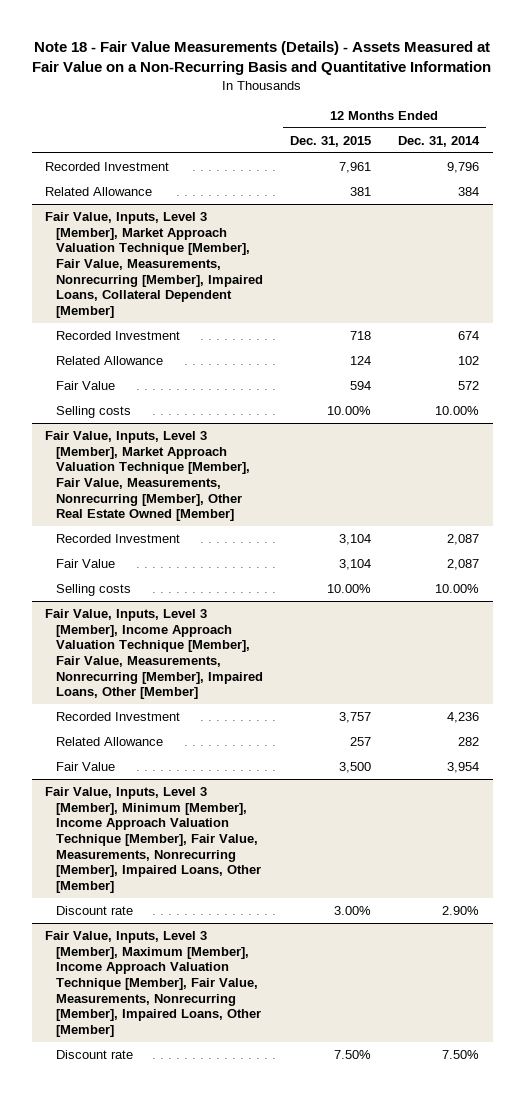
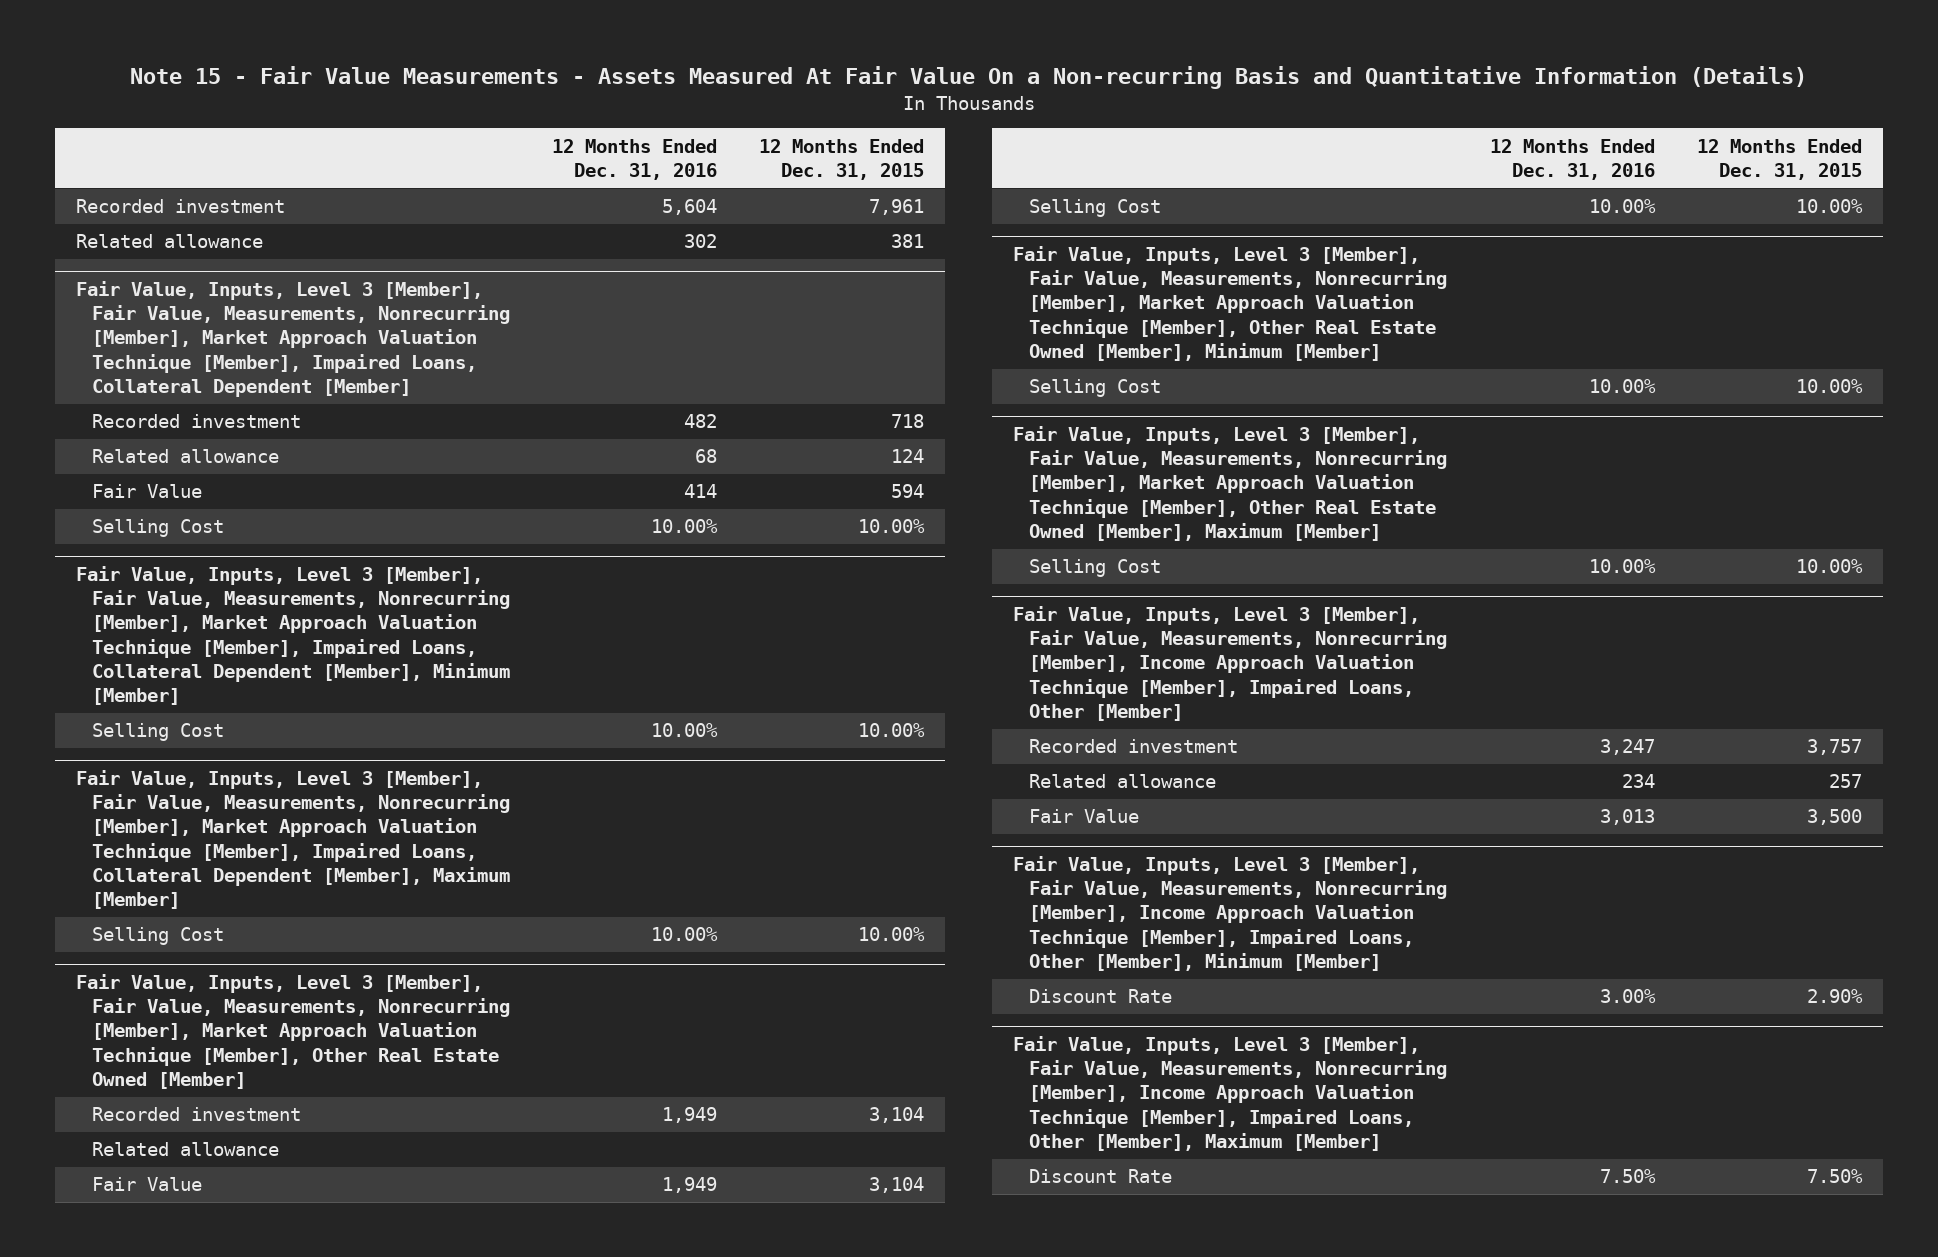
- Note 18 - Fair Value Measurements (Details) - Assets Measured at Fair Value on a Non-Recurring Basis and Quantitative Information
+ Note 15 - Fair Value Measurements - Assets Measured At Fair Value On a Non-recurring Basis and Quantitative Information (Details)
- | 12 Months Ended Dec. 31, 2015 | 12 Months Ended Dec. 31, 2014
+ | 12 Months Ended Dec. 31, 2016 | 12 Months Ended Dec. 31, 2015
- Recorded Investment | 7,961 | 9,796
- Related Allowance | 381 | 384
- Fair Value, Inputs, Level 3 [Member], Market Approach Valuation Technique [Member], Fair Value, Measurements, Nonrecurring [Member], Impaired Loans, Collateral Dependent [Member]
- Recorded Investment | 718 | 674
- Related Allowance | 124 | 102
+ Recorded investment | 5,604 | 7,961
+ Related allowance | 302 | 381
+ Fair Value, Inputs, Level 3 [Member], Fair Value, Measurements, Nonrecurring [Member], Market Approach Valuation Technique [Member], Impaired Loans, Collateral Dependent [Member]
+ Recorded investment | 482 | 718
+ Related allowance | 68 | 124
- Selling costs | 10.00% | 10.00%
- Fair Value, Inputs, Level 3 [Member], Market Approach Valuation Technique [Member], Fair Value, Measurements, Nonrecurring [Member], Other Real Estate Owned [Member]
- Recorded Investment | 3,104 | 2,087
+ Selling Cost | 10.00% | 10.00%
+ Fair Value, Inputs, Level 3 [Member], Fair Value, Measurements, Nonrecurring [Member], Market Approach Valuation Technique [Member], Impaired Loans, Collateral Dependent [Member], Minimum [Member]
+ Selling Cost | 10.00% | 10.00%
+ Fair Value, Inputs, Level 3 [Member], Fair Value, Measurements, Nonrecurring [Member], Market Approach Valuation Technique [Member], Impaired Loans, Collateral Dependent [Member], Maximum [Member]
+ Selling Cost | 10.00% | 10.00%
+ Fair Value, Inputs, Level 3 [Member], Fair Value, Measurements, Nonrecurring [Member], Market Approach Valuation Technique [Member], Other Real Estate Owned [Member]
+ Recorded investment | 1,949 | 3,104
+ Related allowance
- Selling costs | 10.00% | 10.00%
- Fair Value, Inputs, Level 3 [Member], Income Approach Valuation Technique [Member], Fair Value, Measurements, Nonrecurring [Member], Impaired Loans, Other [Member]
- Recorded Investment | 3,757 | 4,236
- Related Allowance | 257 | 282
+ Selling Cost | 10.00% | 10.00%
+ Fair Value, Inputs, Level 3 [Member], Fair Value, Measurements, Nonrecurring [Member], Market Approach Valuation Technique [Member], Other Real Estate Owned [Member], Minimum [Member]
+ Selling Cost | 10.00% | 10.00%
+ Fair Value, Inputs, Level 3 [Member], Fair Value, Measurements, Nonrecurring [Member], Market Approach Valuation Technique [Member], Other Real Estate Owned [Member], Maximum [Member]
+ Selling Cost | 10.00% | 10.00%
+ Fair Value, Inputs, Level 3 [Member], Fair Value, Measurements, Nonrecurring [Member], Income Approach Valuation Technique [Member], Impaired Loans, Other [Member]
+ Recorded investment | 3,247 | 3,757
+ Related allowance | 234 | 257
- Fair Value, Inputs, Level 3 [Member], Minimum [Member], Income Approach Valuation Technique [Member], Fair Value, Measurements, Nonrecurring [Member], Impaired Loans, Other [Member]
- Discount rate | 3.00% | 2.90%
- Fair Value, Inputs, Level 3 [Member], Maximum [Member], Income Approach Valuation Technique [Member], Fair Value, Measurements, Nonrecurring [Member], Impaired Loans, Other [Member]
- Discount rate | 7.50% | 7.50%
+ Fair Value, Inputs, Level 3 [Member], Fair Value, Measurements, Nonrecurring [Member], Income Approach Valuation Technique [Member], Impaired Loans, Other [Member], Minimum [Member]
+ Discount Rate | 3.00% | 2.90%
+ Fair Value, Inputs, Level 3 [Member], Fair Value, Measurements, Nonrecurring [Member], Income Approach Valuation Technique [Member], Impaired Loans, Other [Member], Maximum [Member]
+ Discount Rate | 7.50% | 7.50%

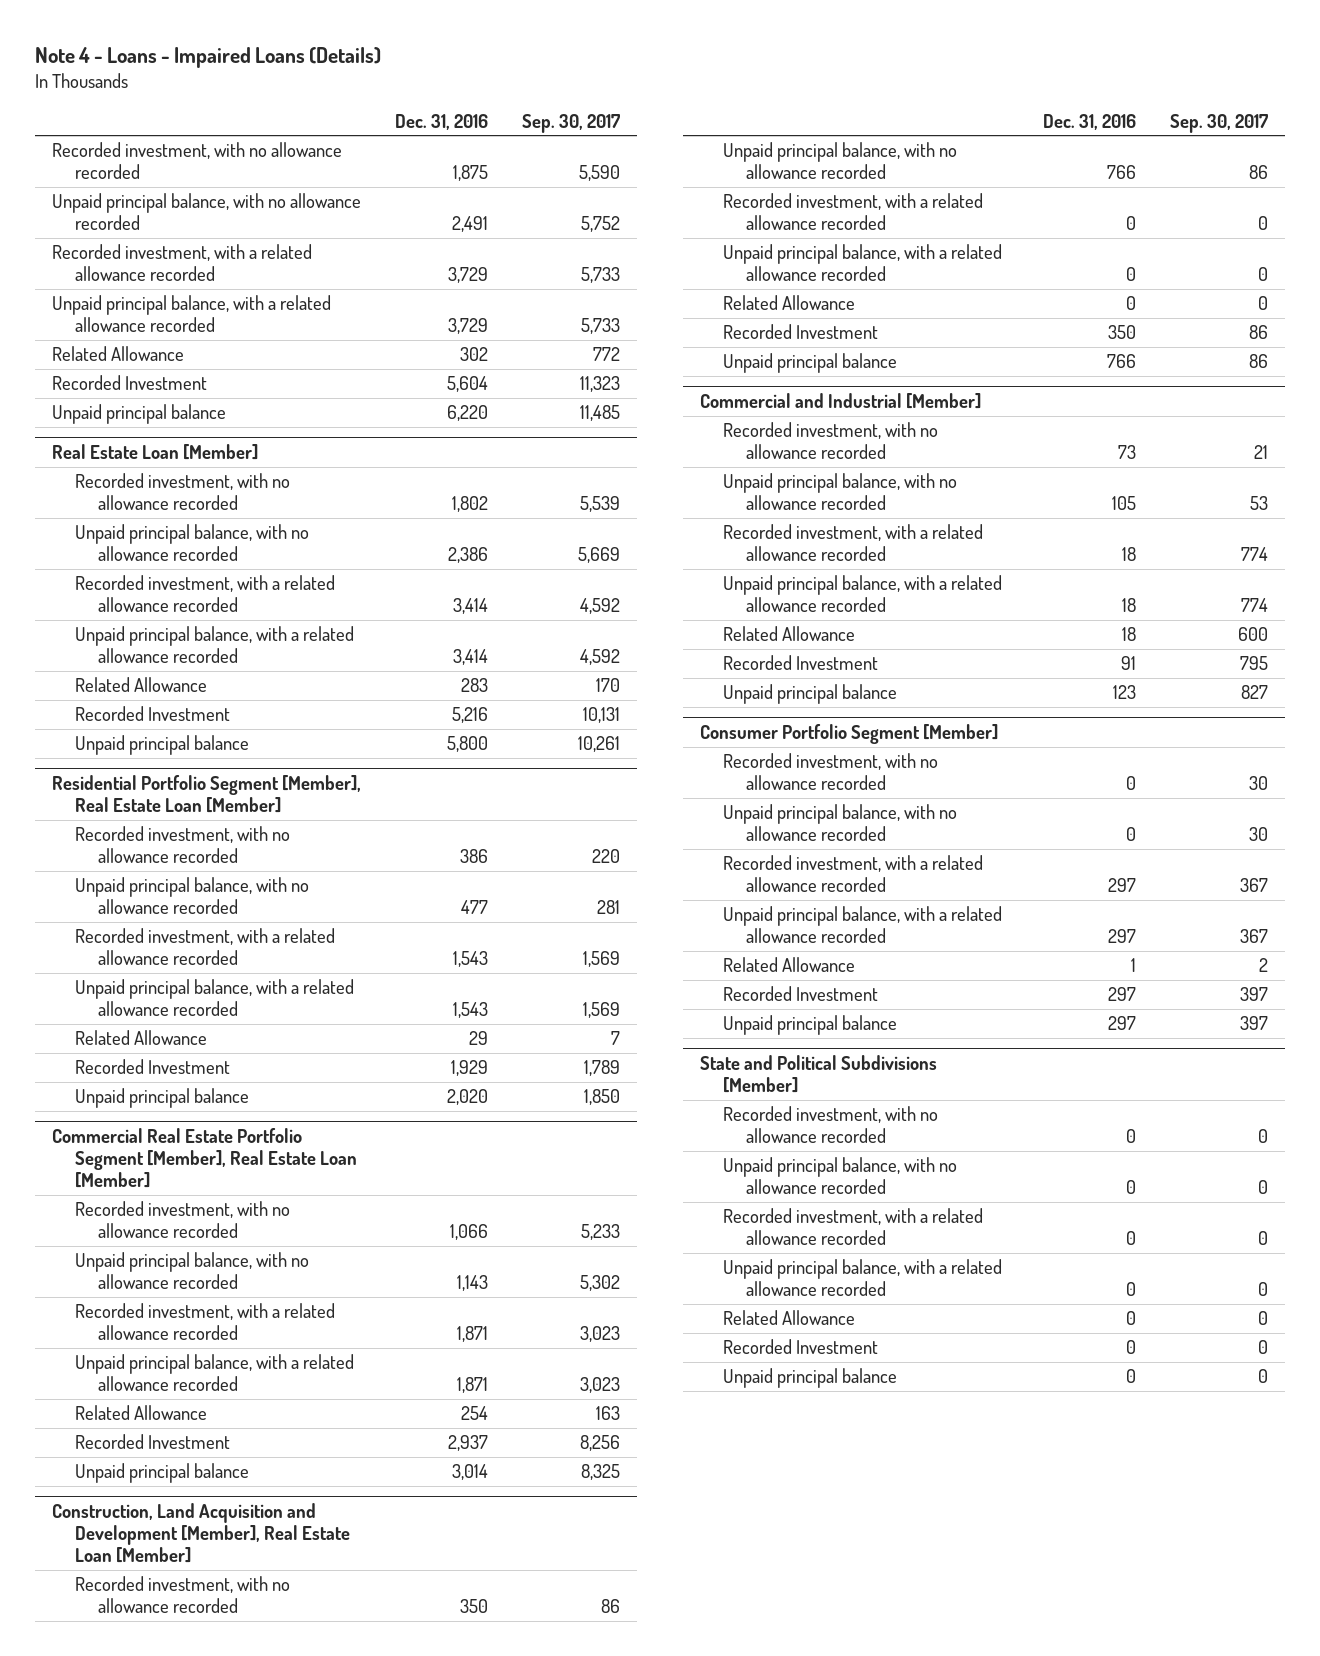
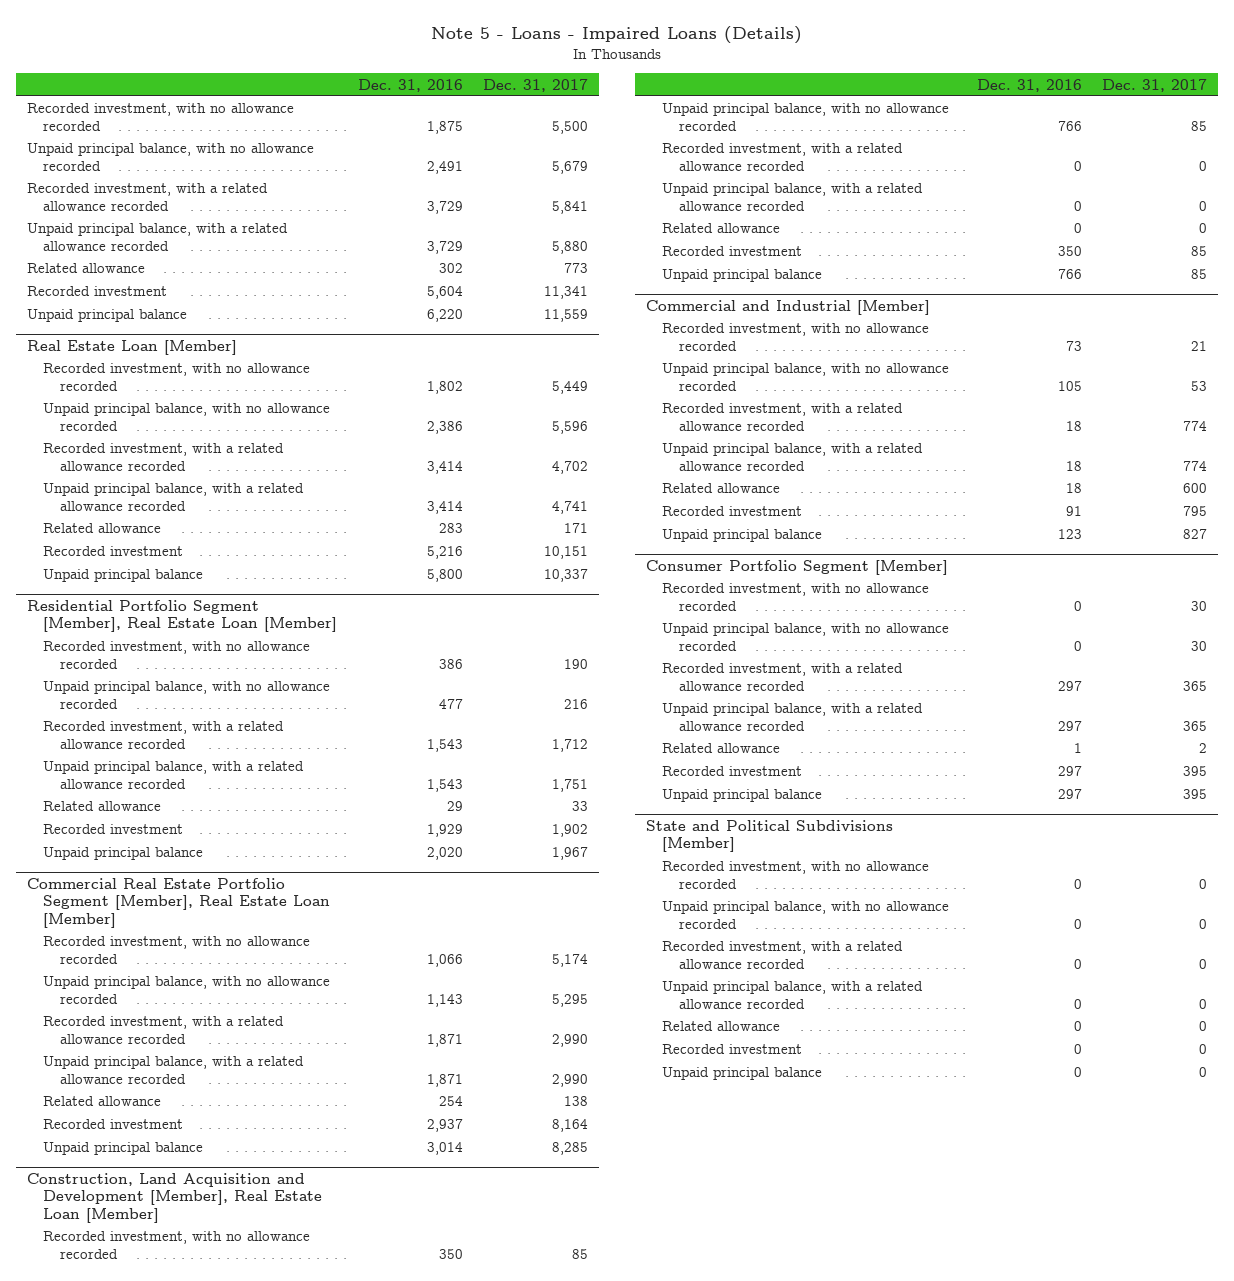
- Note 4 - Loans - Impaired Loans (Details)
+ Note 5 - Loans - Impaired Loans (Details)
- | Dec. 31, 2016 | Sep. 30, 2017
+ | Dec. 31, 2016 | Dec. 31, 2017
- Related Allowance | 302 | 772
- Recorded Investment | 5,604 | 11,323
+ Related allowance | 302 | 773
+ Recorded investment | 5,604 | 11,341
@ Real Estate Loan [Member]
- Related Allowance | 283 | 170
- Recorded Investment | 5,216 | 10,131
+ Related allowance | 283 | 171
+ Recorded investment | 5,216 | 10,151
@ Residential Portfolio Segment [Member], Real Estate Loan [Member]
- Related Allowance | 29 | 7
- Recorded Investment | 1,929 | 1,789
+ Related allowance | 29 | 33
+ Recorded investment | 1,929 | 1,902
@ Commercial Real Estate Portfolio Segment [Member], Real Estate Loan [Member]
- Related Allowance | 254 | 163
- Recorded Investment | 2,937 | 8,256
+ Related allowance | 254 | 138
+ Recorded investment | 2,937 | 8,164
@ Construction, Land Acquisition and Development [Member], Real Estate Loan [Member]
- Related Allowance | 0 | 0
- Recorded Investment | 350 | 86
+ Related allowance | 0 | 0
+ Recorded investment | 350 | 85
@ Commercial and Industrial [Member]
- Related Allowance | 18 | 600
- Recorded Investment | 91 | 795
+ Related allowance | 18 | 600
+ Recorded investment | 91 | 795
@ Consumer Portfolio Segment [Member]
- Related Allowance | 1 | 2
- Recorded Investment | 297 | 397
+ Related allowance | 1 | 2
+ Recorded investment | 297 | 395
@ State and Political Subdivisions [Member]
- Related Allowance | 0 | 0
- Recorded Investment | 0 | 0
+ Related allowance | 0 | 0
+ Recorded investment | 0 | 0

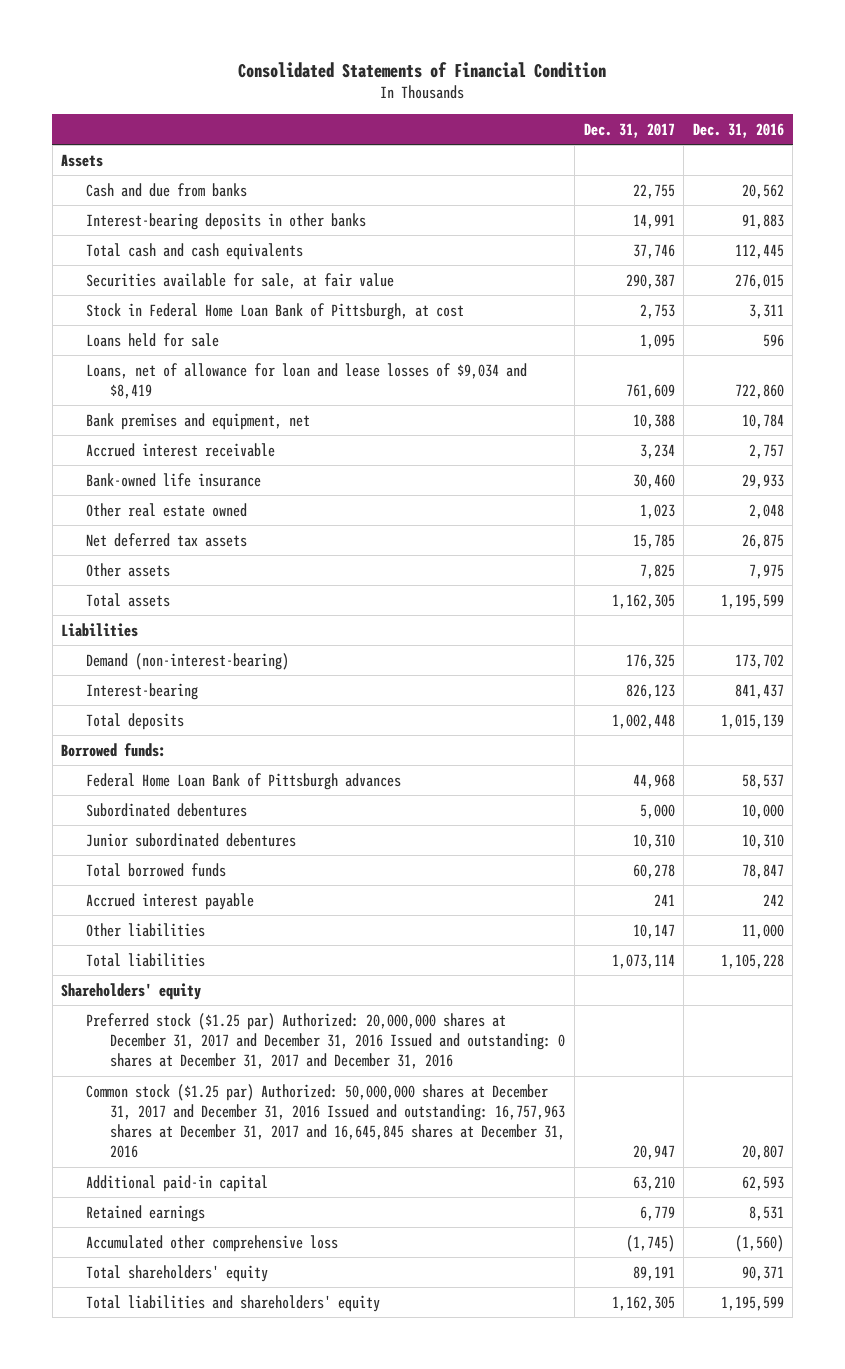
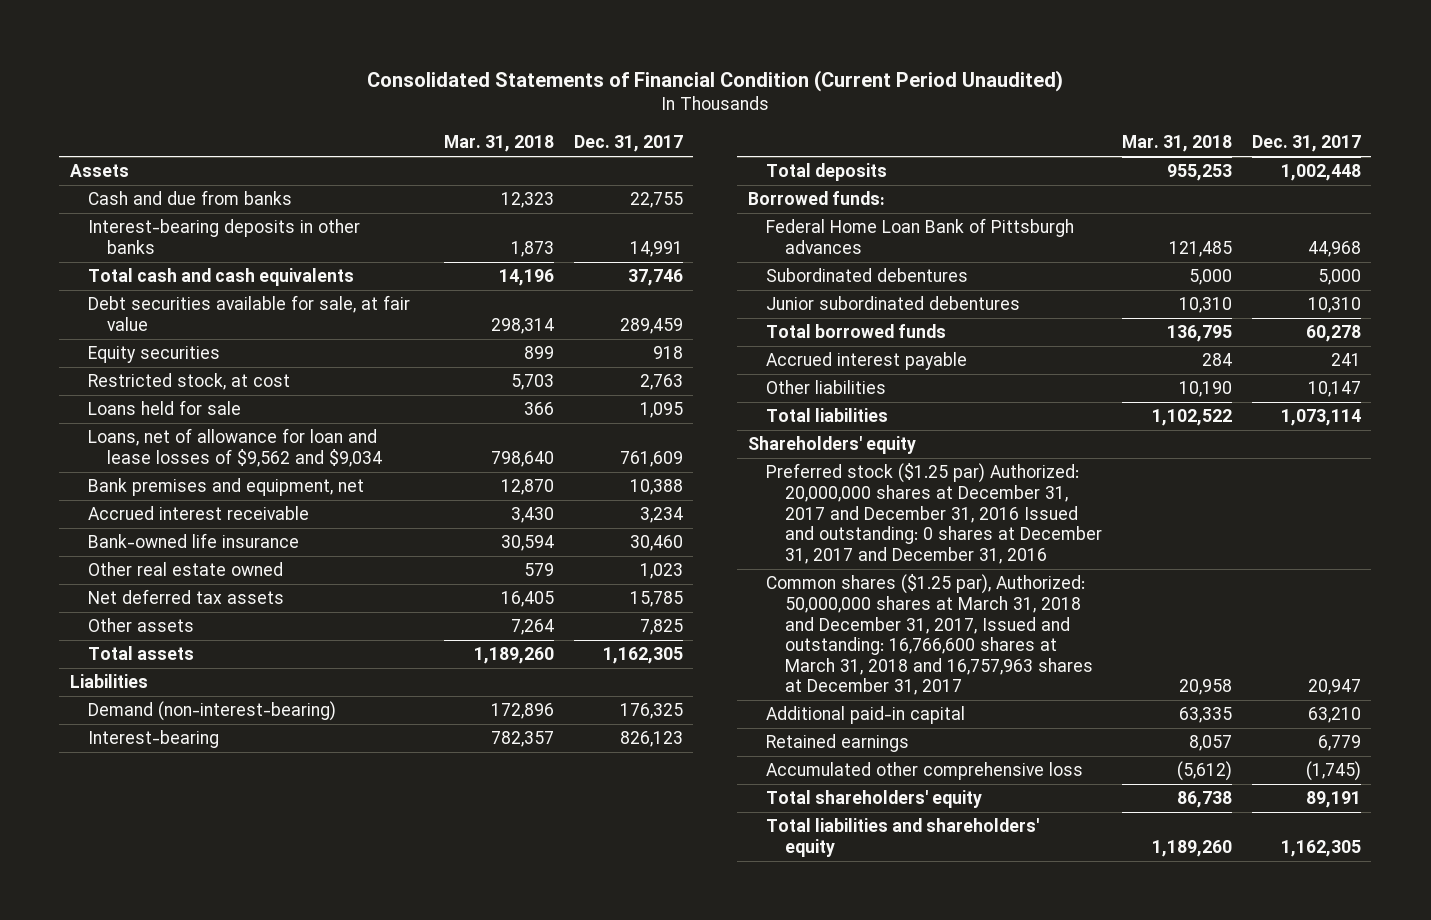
- Consolidated Statements of Financial Condition
+ Consolidated Statements of Financial Condition (Current Period Unaudited)
- | Dec. 31, 2017 | Dec. 31, 2016
+ | Mar. 31, 2018 | Dec. 31, 2017
- Securities available for sale, at fair value | 290,387 | 276,015
- Stock in Federal Home Loan Bank of Pittsburgh, at cost | 2,753 | 3,311
+ Debt securities available for sale, at fair value | 298,314 | 289,459
+ Equity securities | 899 | 918
+ Restricted stock, at cost | 5,703 | 2,763
- Loans, net of allowance for loan and lease losses of $9,034 and $8,419 | 761,609 | 722,860
+ Loans, net of allowance for loan and lease losses of $9,562 and $9,034 | 798,640 | 761,609
- Common stock ($1.25 par) Authorized: 50,000,000 shares at December 31, 2017 and December 31, 2016 Issued and outstanding: 16,757,963 shares at December 31, 2017 and 16,645,845 shares at December 31, 2016 | 20,947 | 20,807
+ Common shares ($1.25 par), Authorized: 50,000,000 shares at March 31, 2018 and December 31, 2017, Issued and outstanding: 16,766,600 shares at March 31, 2018 and 16,757,963 shares at December 31, 2017 | 20,958 | 20,947

